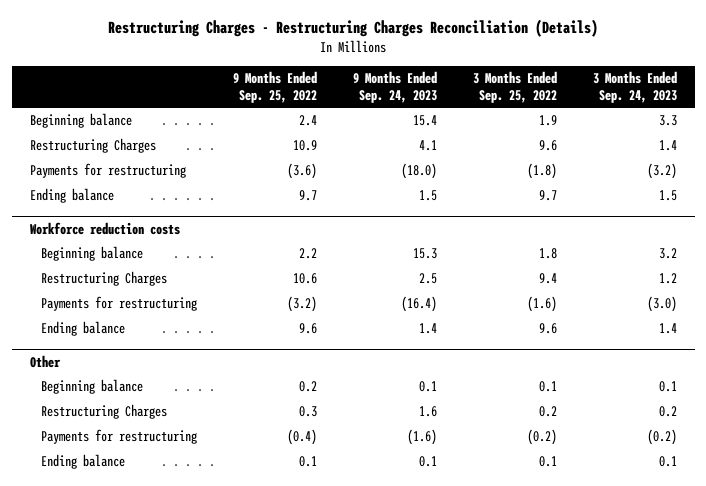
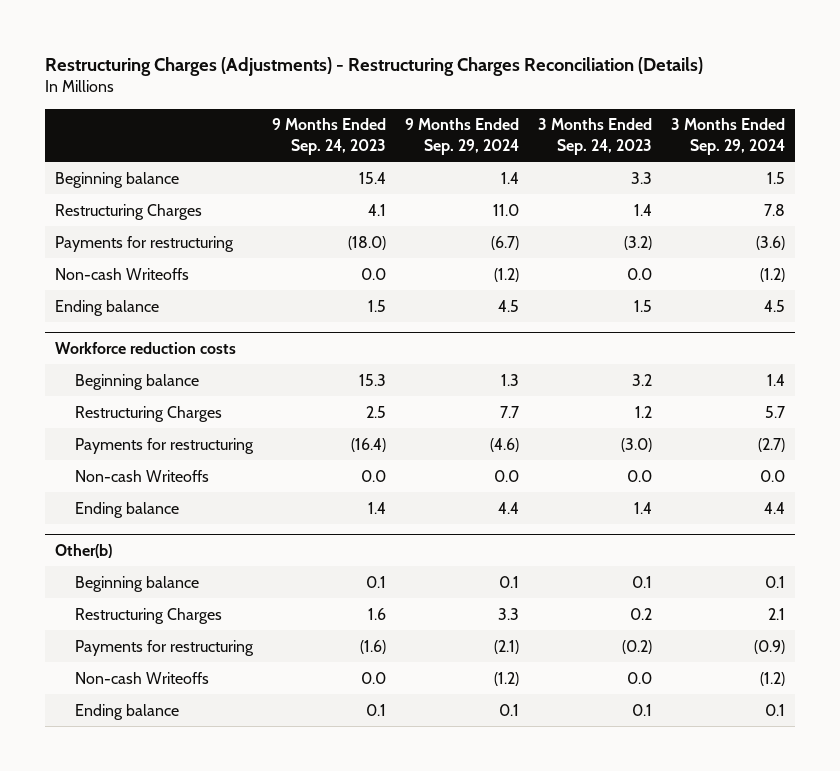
- Restructuring Charges - Restructuring Charges Reconciliation (Details)
+ Restructuring Charges (Adjustments) - Restructuring Charges Reconciliation (Details)
- | 9 Months Ended Sep. 25, 2022 | 9 Months Ended Sep. 24, 2023 | 3 Months Ended Sep. 25, 2022 | 3 Months Ended Sep. 24, 2023
+ | 9 Months Ended Sep. 24, 2023 | 9 Months Ended Sep. 29, 2024 | 3 Months Ended Sep. 24, 2023 | 3 Months Ended Sep. 29, 2024
+ Non-cash Writeoffs | 0.0 | (1.2) | 0.0 | (1.2)
@ Workforce reduction costs
+ Non-cash Writeoffs | 0.0 | 0.0 | 0.0 | 0.0
- Other
+ Other(b)
+ Non-cash Writeoffs | 0.0 | (1.2) | 0.0 | (1.2)

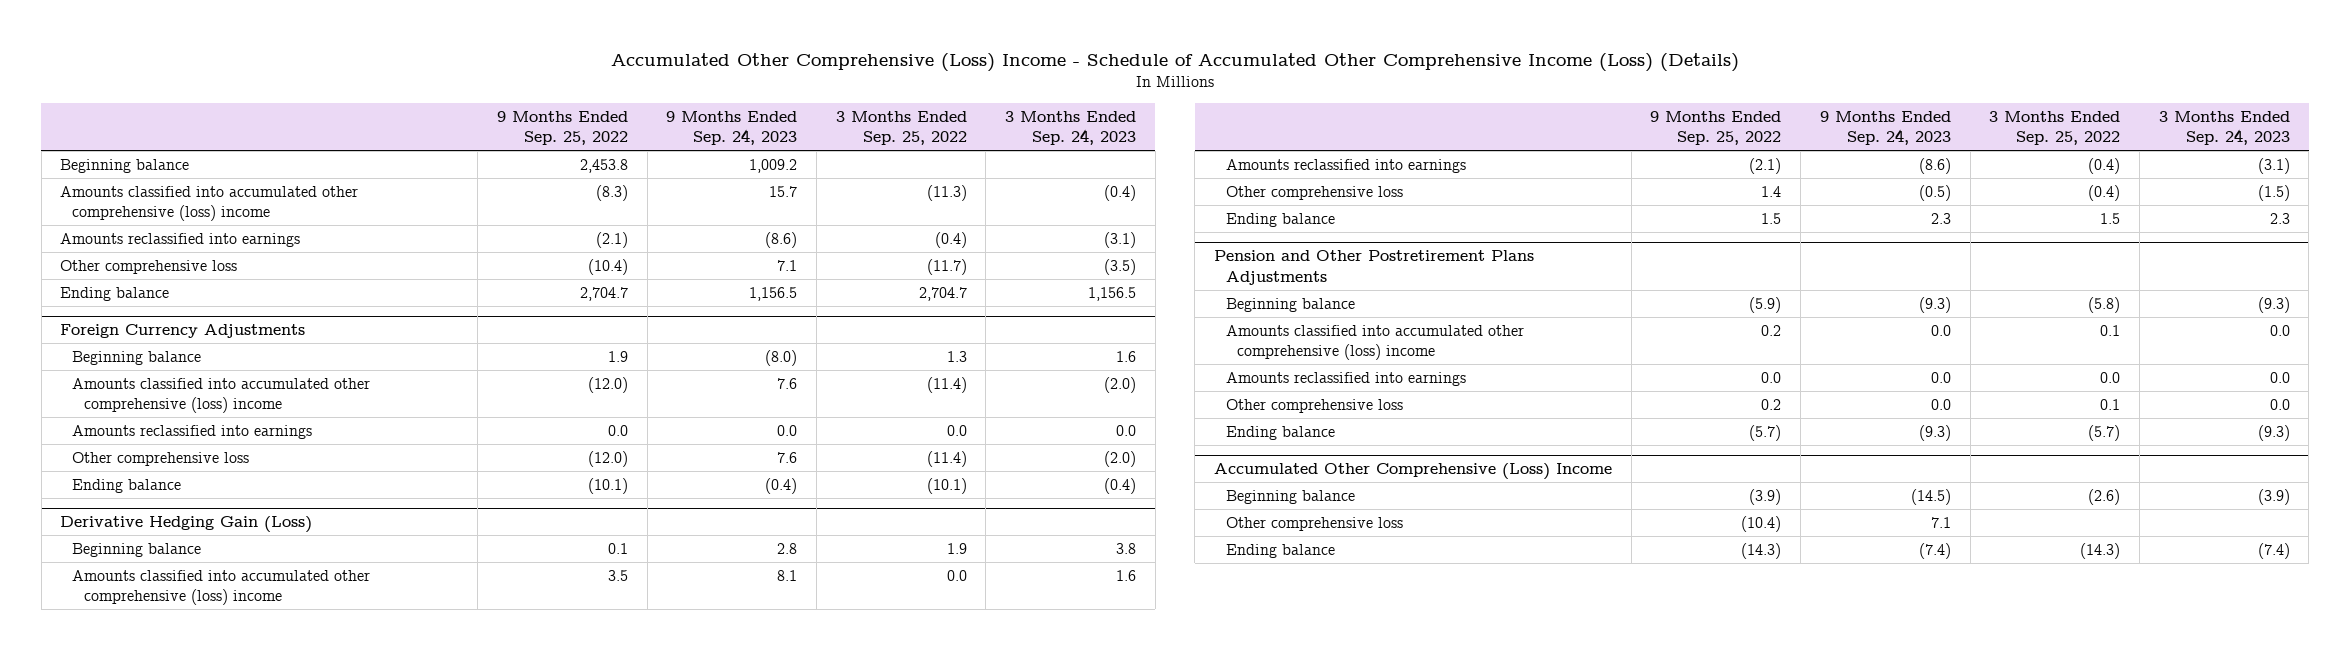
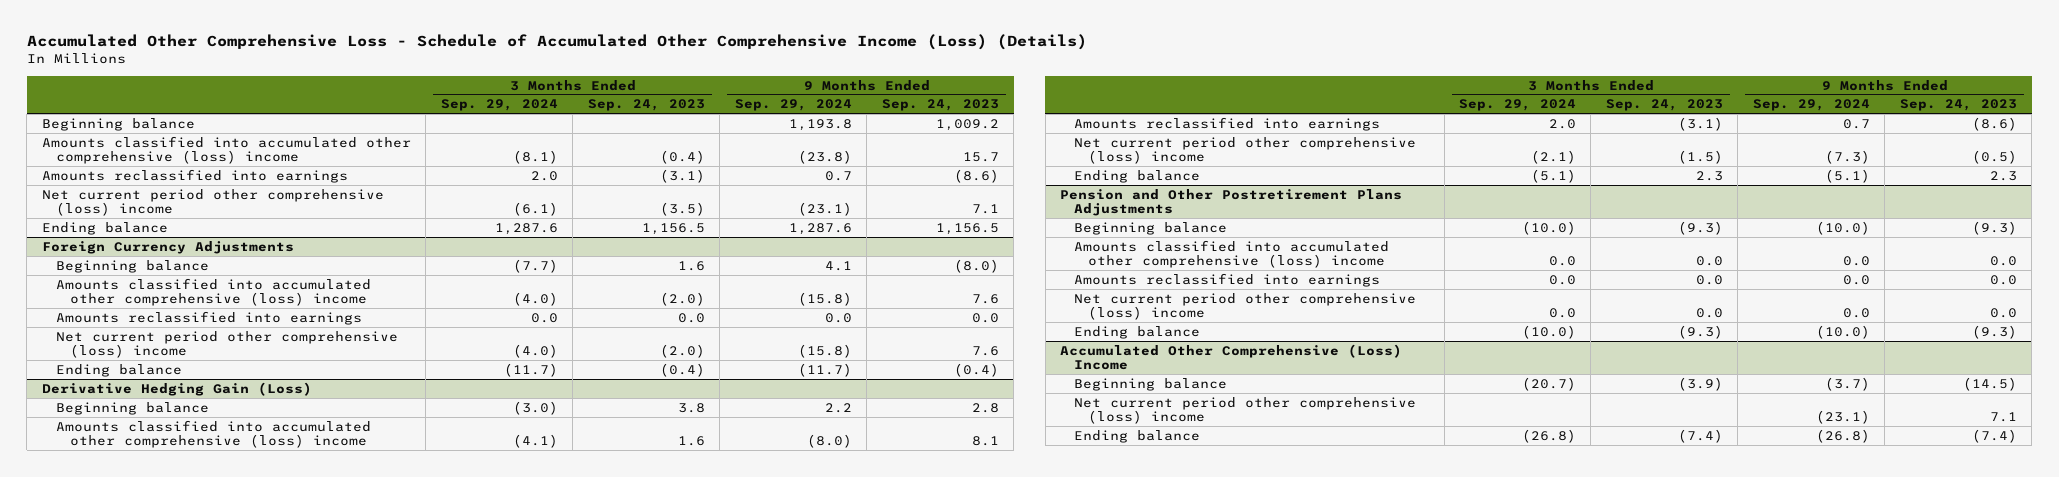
- Accumulated Other Comprehensive (Loss) Income - Schedule of Accumulated Other Comprehensive Income (Loss) (Details)
+ Accumulated Other Comprehensive Loss - Schedule of Accumulated Other Comprehensive Income (Loss) (Details)
- | 9 Months Ended Sep. 25, 2022 | 9 Months Ended Sep. 24, 2023 | 3 Months Ended Sep. 25, 2022 | 3 Months Ended Sep. 24, 2023
+ | 3 Months Ended Sep. 29, 2024 | 3 Months Ended Sep. 24, 2023 | 9 Months Ended Sep. 29, 2024 | 9 Months Ended Sep. 24, 2023
- Other comprehensive loss | (10.4) | 7.1 | (11.7) | (3.5)
+ Net current period other comprehensive (loss) income | (6.1) | (3.5) | (23.1) | 7.1
@ Foreign Currency Adjustments
- Other comprehensive loss | (12.0) | 7.6 | (11.4) | (2.0)
+ Net current period other comprehensive (loss) income | (4.0) | (2.0) | (15.8) | 7.6
@ Derivative Hedging Gain (Loss)
- Other comprehensive loss | 1.4 | (0.5) | (0.4) | (1.5)
+ Net current period other comprehensive (loss) income | (2.1) | (1.5) | (7.3) | (0.5)
@ Pension and Other Postretirement Plans Adjustments
- Other comprehensive loss | 0.2 | 0.0 | 0.1 | 0.0
+ Net current period other comprehensive (loss) income | 0.0 | 0.0 | 0.0 | 0.0
@ Accumulated Other Comprehensive (Loss) Income
- Other comprehensive loss | (10.4) | 7.1 | |
+ Net current period other comprehensive (loss) income | | | (23.1) | 7.1

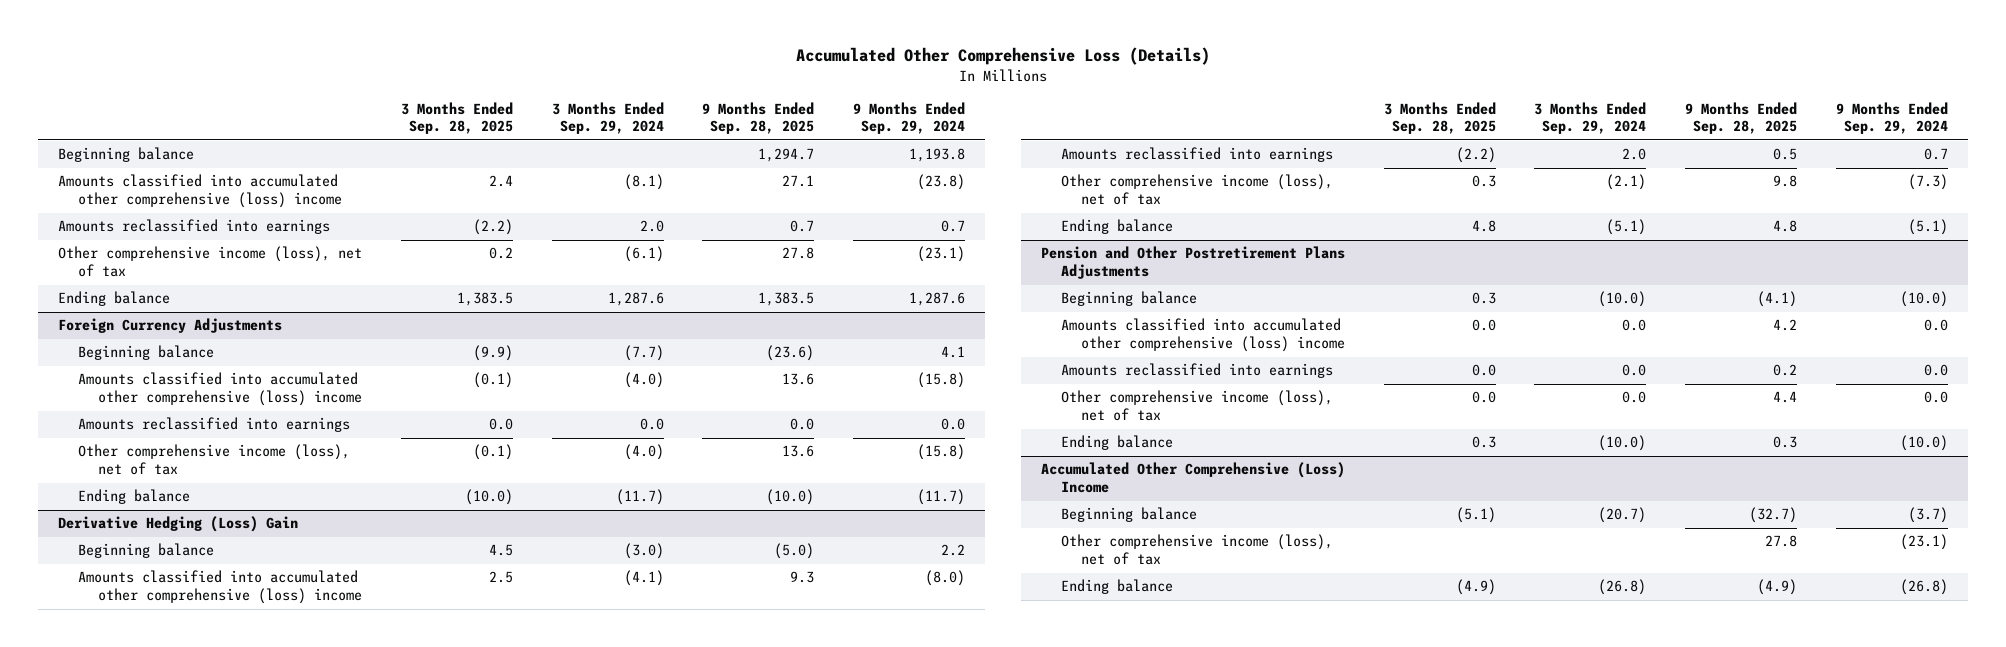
- Accumulated Other Comprehensive Loss - Schedule of Accumulated Other Comprehensive Income (Loss) (Details)
+ Accumulated Other Comprehensive Loss (Details)
- | 3 Months Ended Sep. 29, 2024 | 3 Months Ended Sep. 24, 2023 | 9 Months Ended Sep. 29, 2024 | 9 Months Ended Sep. 24, 2023
+ | 3 Months Ended Sep. 28, 2025 | 3 Months Ended Sep. 29, 2024 | 9 Months Ended Sep. 28, 2025 | 9 Months Ended Sep. 29, 2024
- Net current period other comprehensive (loss) income | (6.1) | (3.5) | (23.1) | 7.1
+ Other comprehensive income (loss), net of tax | 0.2 | (6.1) | 27.8 | (23.1)
@ Foreign Currency Adjustments
- Net current period other comprehensive (loss) income | (4.0) | (2.0) | (15.8) | 7.6
+ Other comprehensive income (loss), net of tax | (0.1) | (4.0) | 13.6 | (15.8)
- Derivative Hedging Gain (Loss)
+ Derivative Hedging (Loss) Gain
- Net current period other comprehensive (loss) income | (2.1) | (1.5) | (7.3) | (0.5)
+ Other comprehensive income (loss), net of tax | 0.3 | (2.1) | 9.8 | (7.3)
@ Pension and Other Postretirement Plans Adjustments
- Net current period other comprehensive (loss) income | 0.0 | 0.0 | 0.0 | 0.0
+ Other comprehensive income (loss), net of tax | 0.0 | 0.0 | 4.4 | 0.0
@ Accumulated Other Comprehensive (Loss) Income
- Net current period other comprehensive (loss) income | | | (23.1) | 7.1
+ Other comprehensive income (loss), net of tax | | | 27.8 | (23.1)

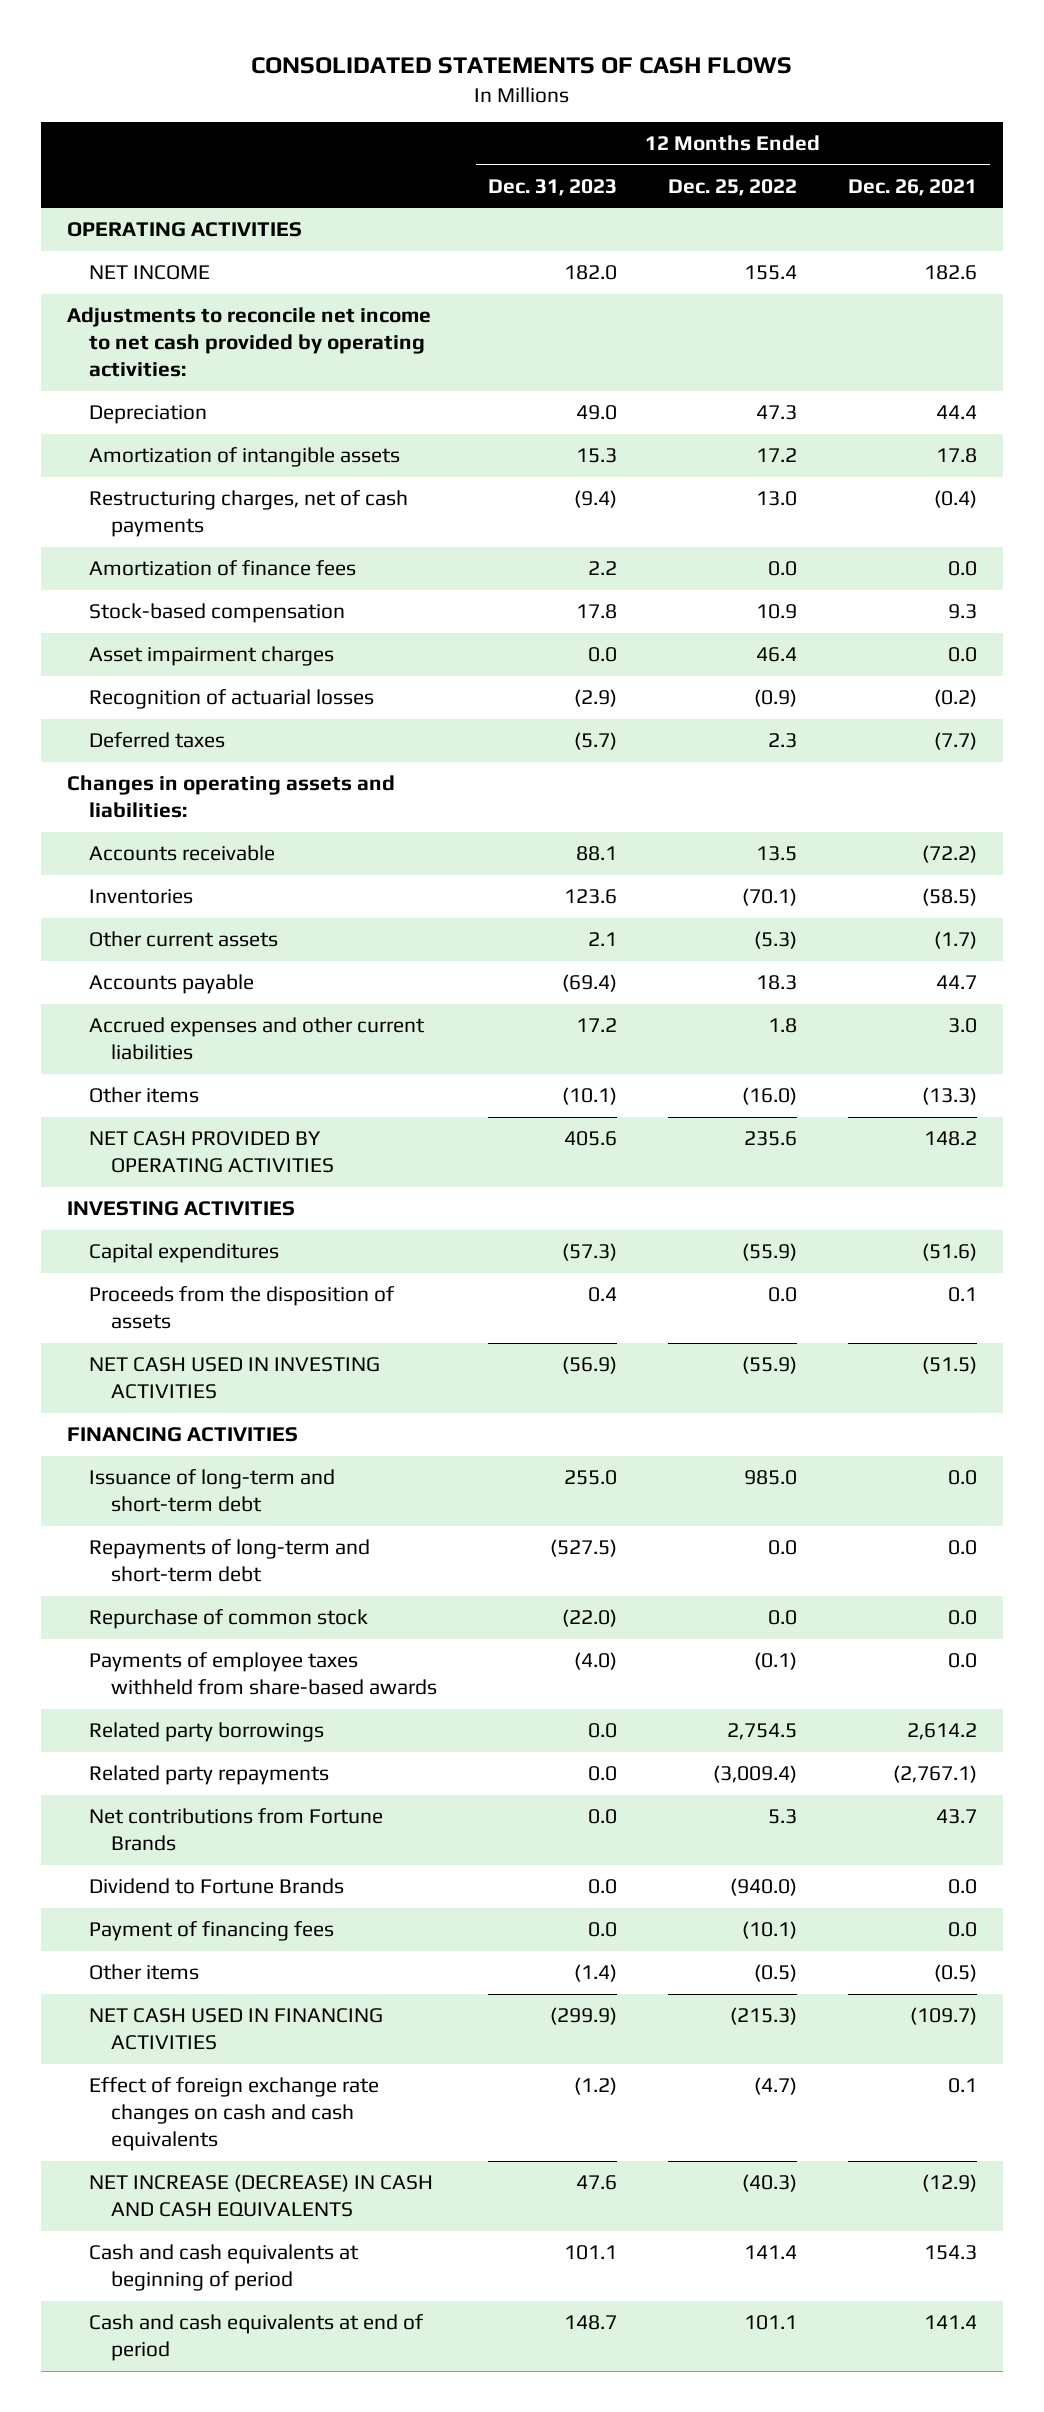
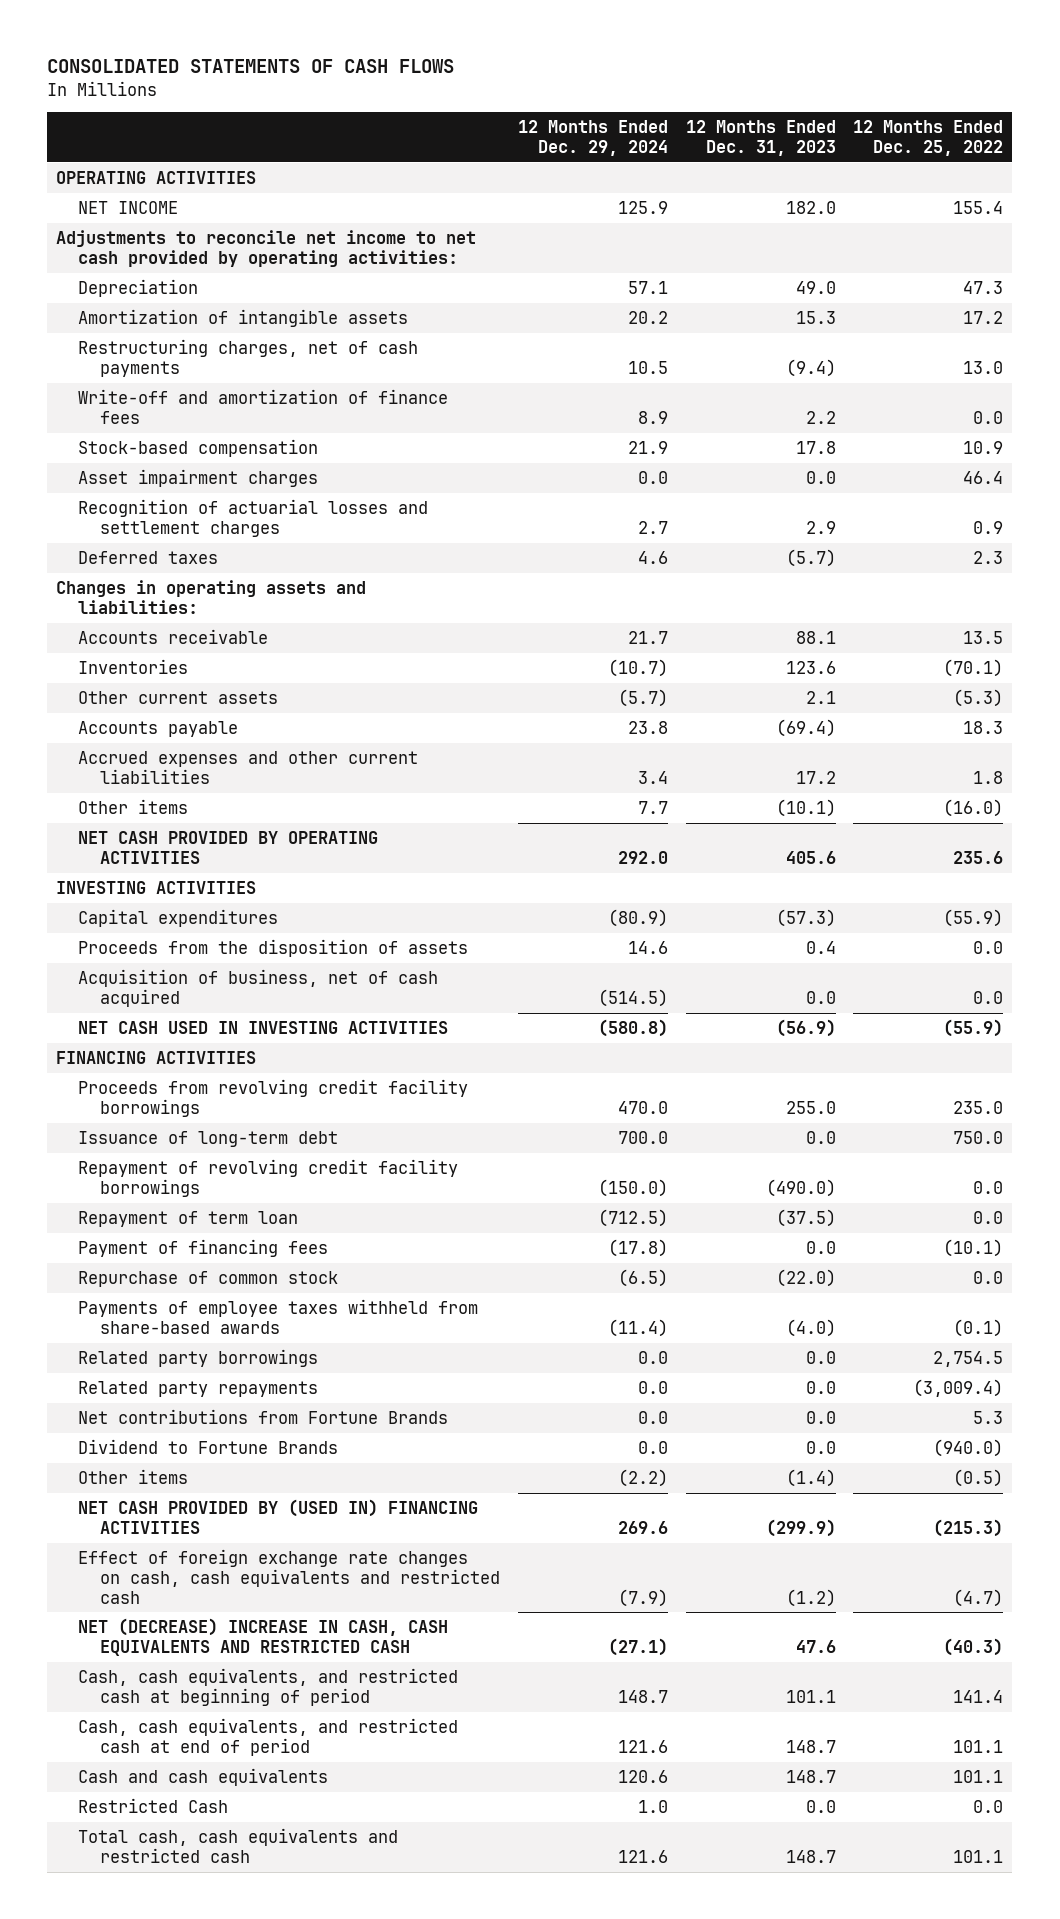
- | 12 Months Ended Dec. 31, 2023 | 12 Months Ended Dec. 25, 2022 | 12 Months Ended Dec. 26, 2021
+ | 12 Months Ended Dec. 29, 2024 | 12 Months Ended Dec. 31, 2023 | 12 Months Ended Dec. 25, 2022
- Amortization of finance fees | 2.2 | 0.0 | 0.0
+ Write-off and amortization of finance fees | 8.9 | 2.2 | 0.0
- Recognition of actuarial losses | (2.9) | (0.9) | (0.2)
+ Recognition of actuarial losses and settlement charges | 2.7 | 2.9 | 0.9
+ Acquisition of business, net of cash acquired | (514.5) | 0.0 | 0.0
- Issuance of long-term and short-term debt | 255.0 | 985.0 | 0.0
- Repayments of long-term and short-term debt | (527.5) | 0.0 | 0.0
+ Proceeds from revolving credit facility borrowings | 470.0 | 255.0 | 235.0
+ Issuance of long-term debt | 700.0 | 0.0 | 750.0
+ Repayment of revolving credit facility borrowings | (150.0) | (490.0) | 0.0
+ Repayment of term loan | (712.5) | (37.5) | 0.0
moved up: Payment of financing fees | (17.8) | 0.0 | (10.1)
- NET CASH USED IN FINANCING ACTIVITIES | (299.9) | (215.3) | (109.7)
- Effect of foreign exchange rate changes on cash and cash equivalents | (1.2) | (4.7) | 0.1
- NET INCREASE (DECREASE) IN CASH AND CASH EQUIVALENTS | 47.6 | (40.3) | (12.9)
- Cash and cash equivalents at beginning of period | 101.1 | 141.4 | 154.3
- Cash and cash equivalents at end of period | 148.7 | 101.1 | 141.4
+ NET CASH PROVIDED BY (USED IN) FINANCING ACTIVITIES | 269.6 | (299.9) | (215.3)
+ Effect of foreign exchange rate changes on cash, cash equivalents and restricted cash | (7.9) | (1.2) | (4.7)
+ NET (DECREASE) INCREASE IN CASH, CASH EQUIVALENTS AND RESTRICTED CASH | (27.1) | 47.6 | (40.3)
+ Cash, cash equivalents, and restricted cash at beginning of period | 148.7 | 101.1 | 141.4
+ Cash, cash equivalents, and restricted cash at end of period | 121.6 | 148.7 | 101.1
+ Cash and cash equivalents | 120.6 | 148.7 | 101.1
+ Restricted Cash | 1.0 | 0.0 | 0.0
+ Total cash, cash equivalents and restricted cash | 121.6 | 148.7 | 101.1

